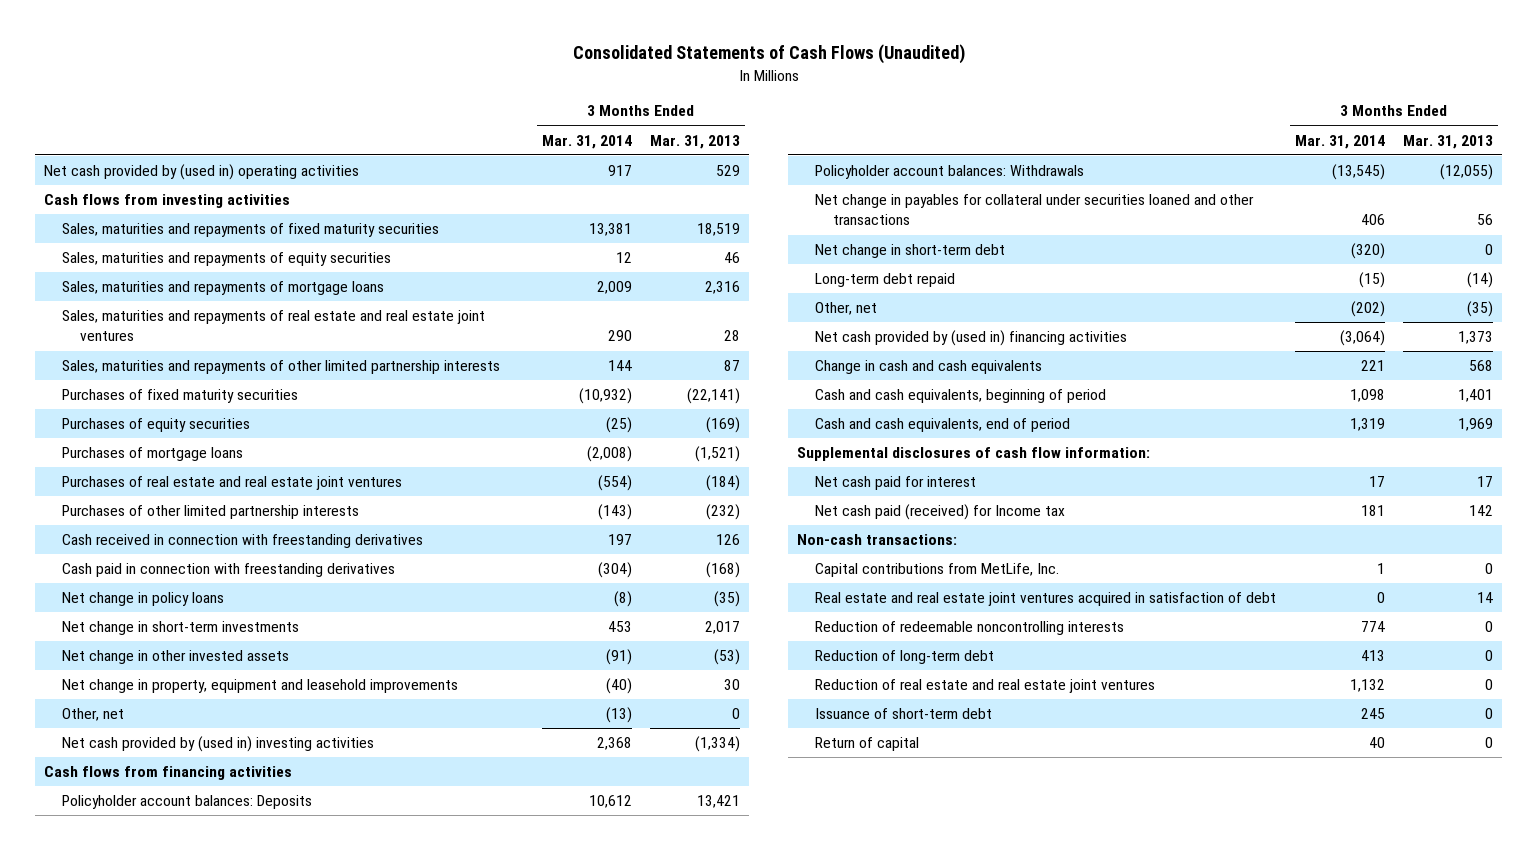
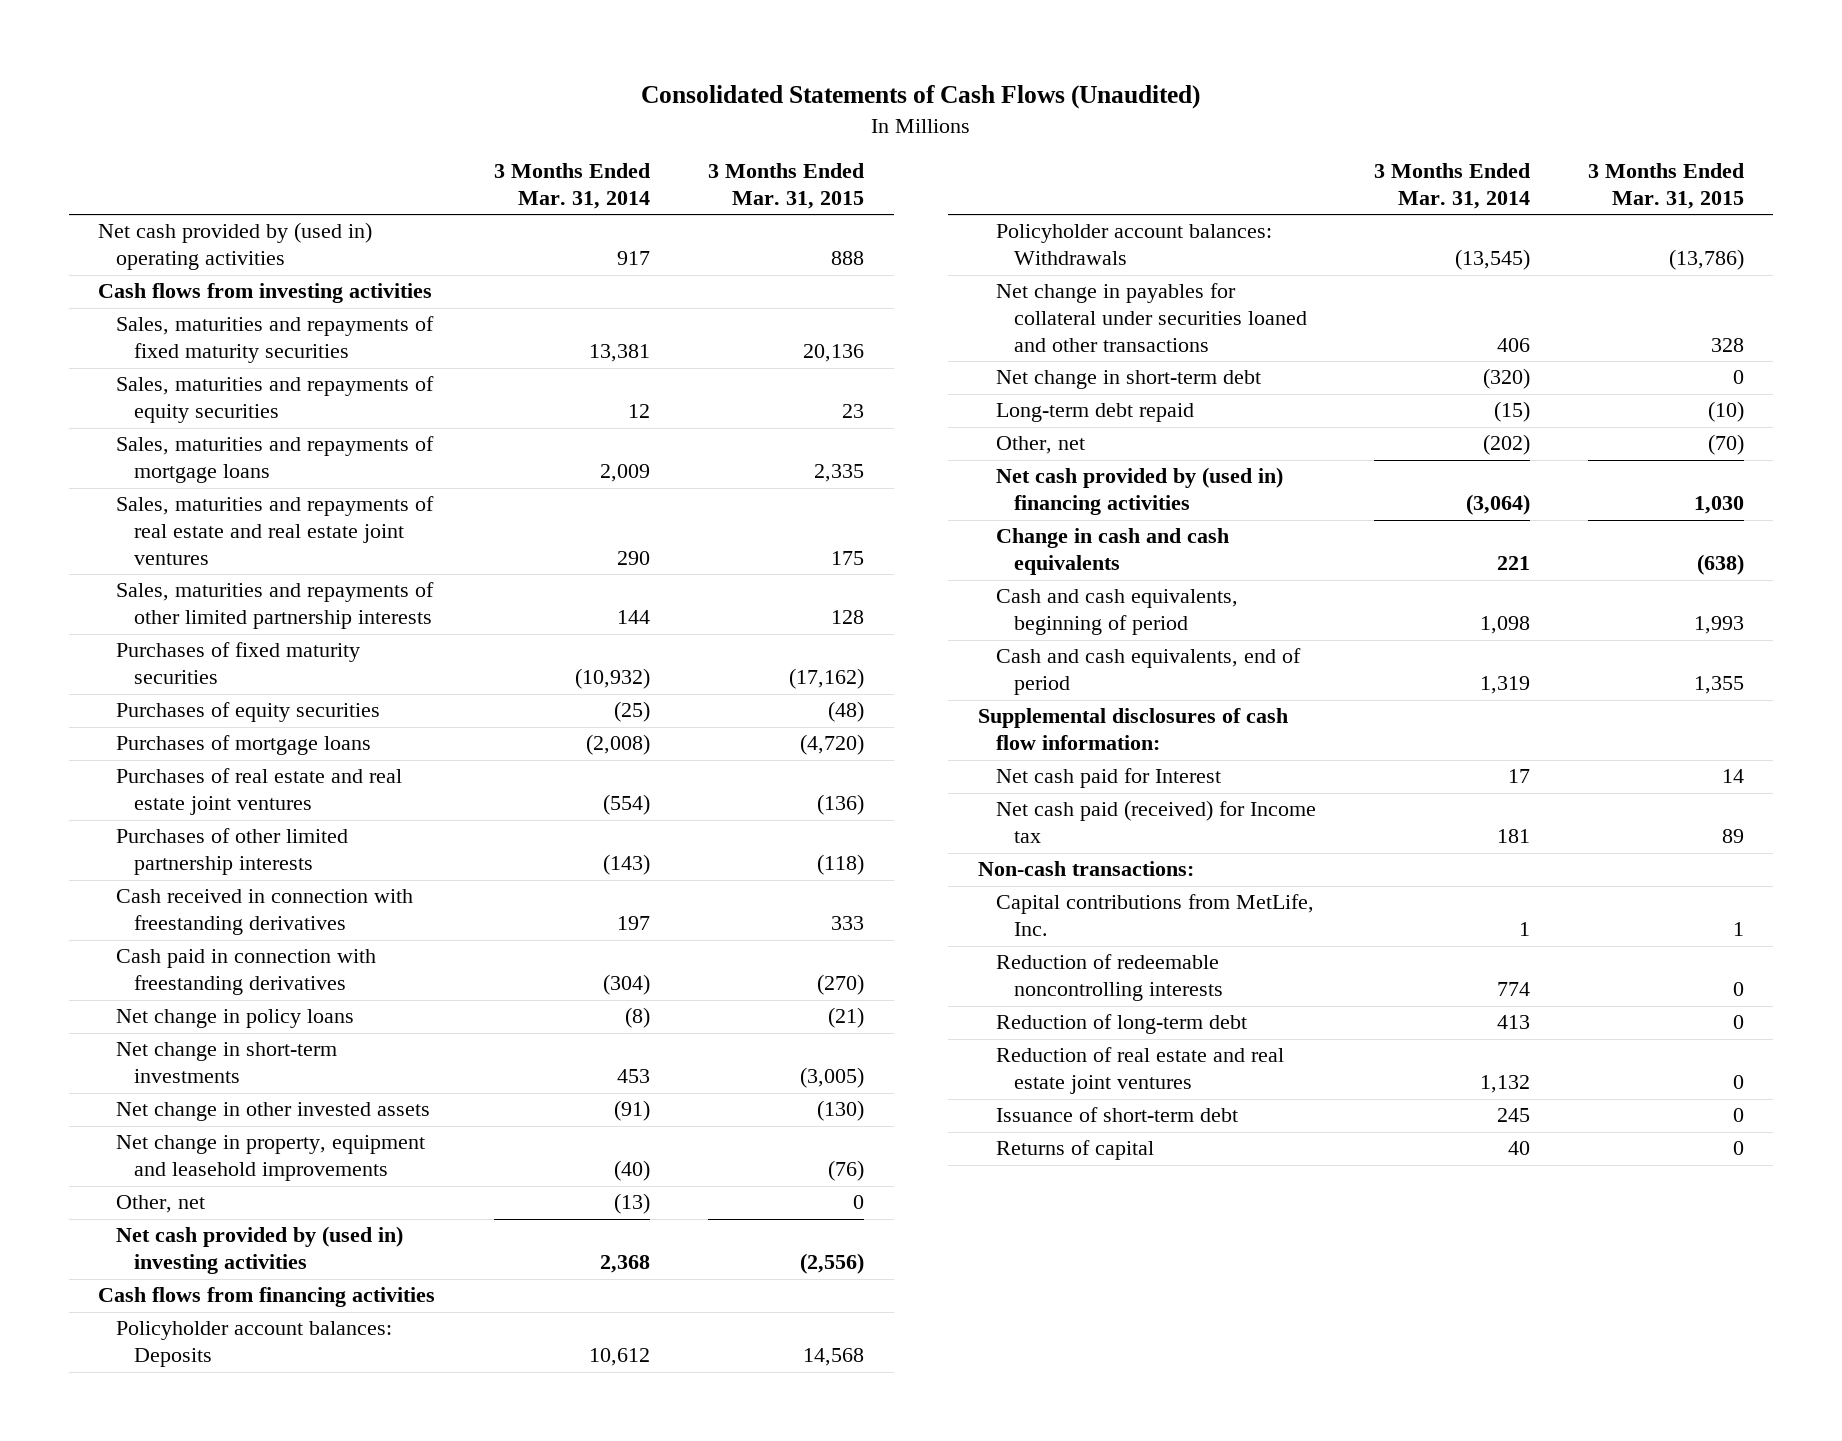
- | 3 Months Ended Mar. 31, 2014 | 3 Months Ended Mar. 31, 2013
+ | 3 Months Ended Mar. 31, 2014 | 3 Months Ended Mar. 31, 2015
- Net cash paid for interest | 17 | 17
+ Net cash paid for Interest | 17 | 14
- Real estate and real estate joint ventures acquired in satisfaction of debt | 0 | 14
- Return of capital | 40 | 0
+ Returns of capital | 40 | 0

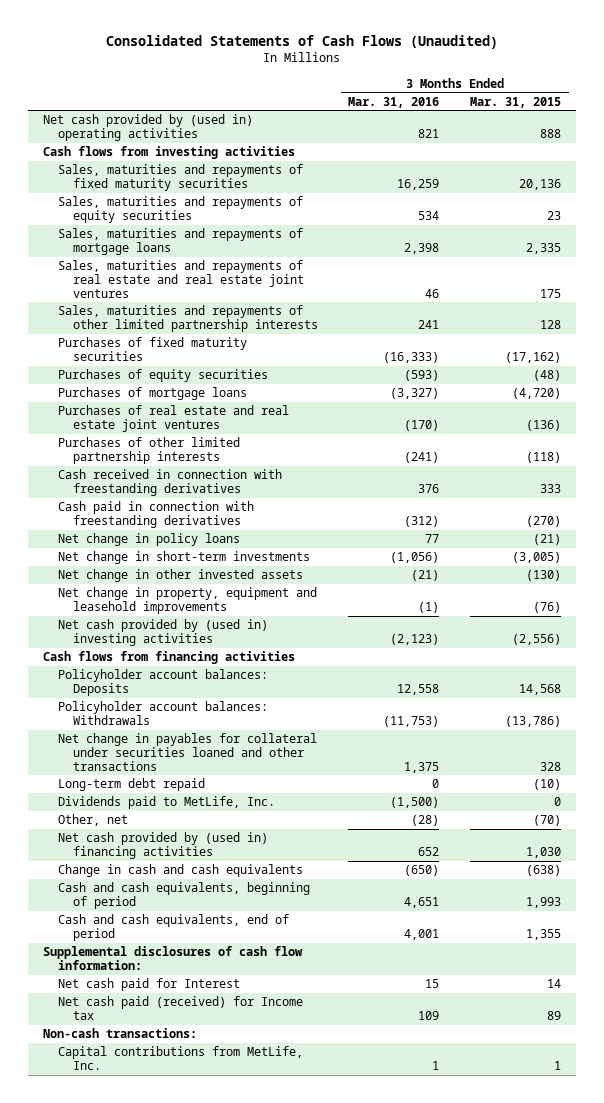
- | 3 Months Ended Mar. 31, 2014 | 3 Months Ended Mar. 31, 2015
+ | 3 Months Ended Mar. 31, 2016 | 3 Months Ended Mar. 31, 2015
- Other, net | (13) | 0
- Net change in short-term debt | (320) | 0
+ Dividends paid to MetLife, Inc. | (1,500) | 0
- Reduction of redeemable noncontrolling interests | 774 | 0
- Reduction of long-term debt | 413 | 0
- Reduction of real estate and real estate joint ventures | 1,132 | 0
- Issuance of short-term debt | 245 | 0
- Returns of capital | 40 | 0

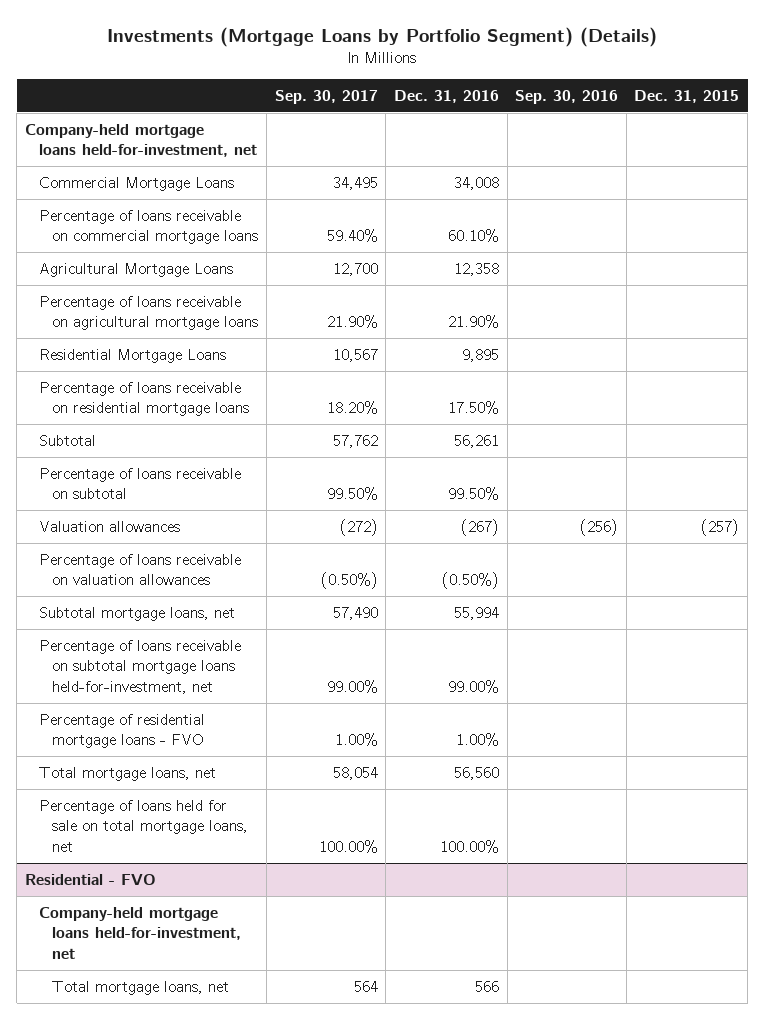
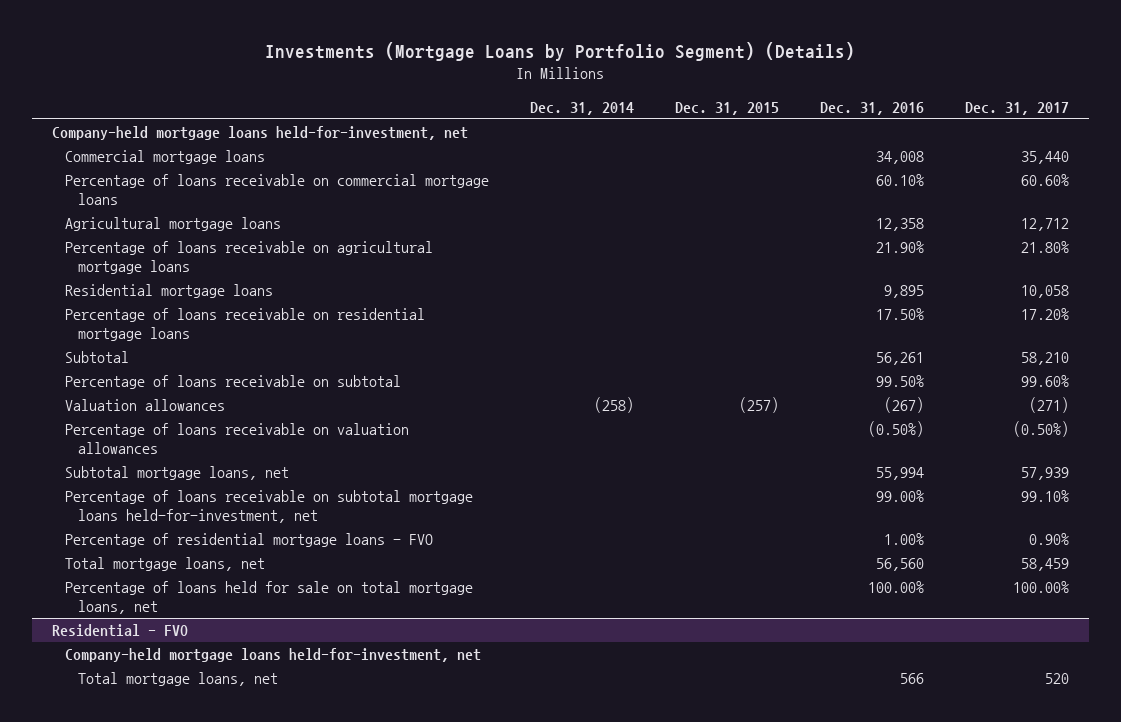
- | Sep. 30, 2017 | Dec. 31, 2016 | Sep. 30, 2016 | Dec. 31, 2015
+ | Dec. 31, 2014 | Dec. 31, 2015 | Dec. 31, 2016 | Dec. 31, 2017
- Commercial Mortgage Loans | 34,495 | 34,008 | |
+ Commercial mortgage loans | | | 34,008 | 35,440
- Agricultural Mortgage Loans | 12,700 | 12,358 | |
+ Agricultural mortgage loans | | | 12,358 | 12,712
- Residential Mortgage Loans | 10,567 | 9,895 | |
+ Residential mortgage loans | | | 9,895 | 10,058

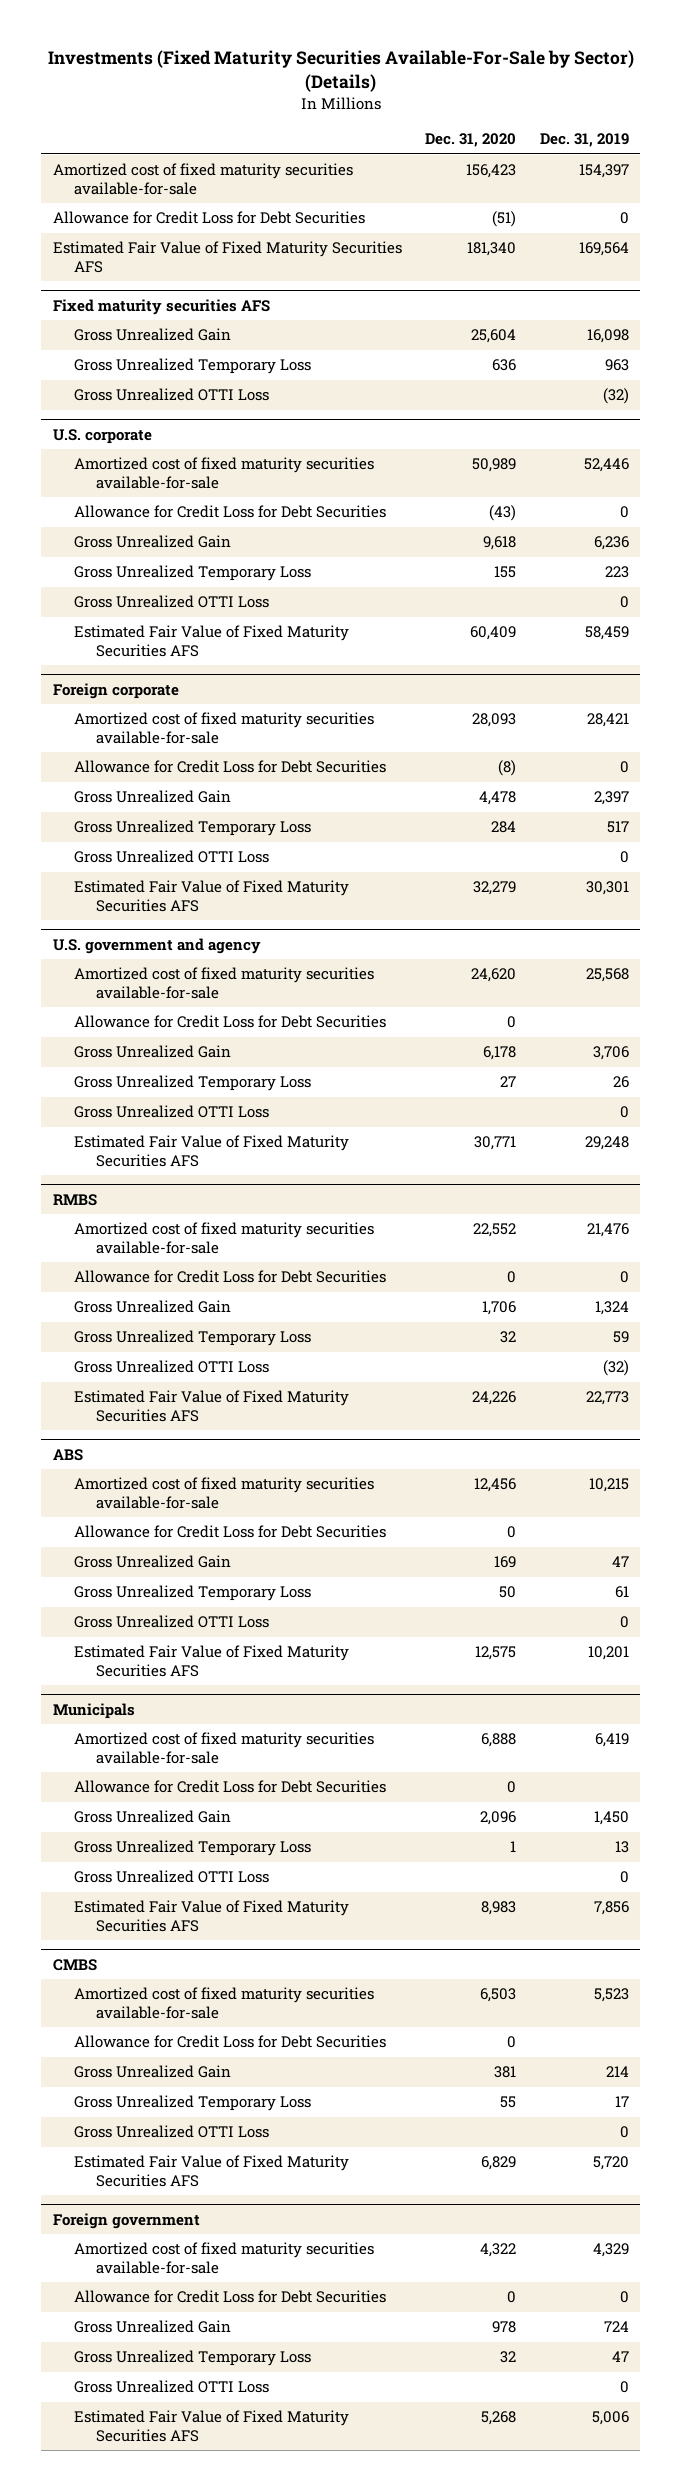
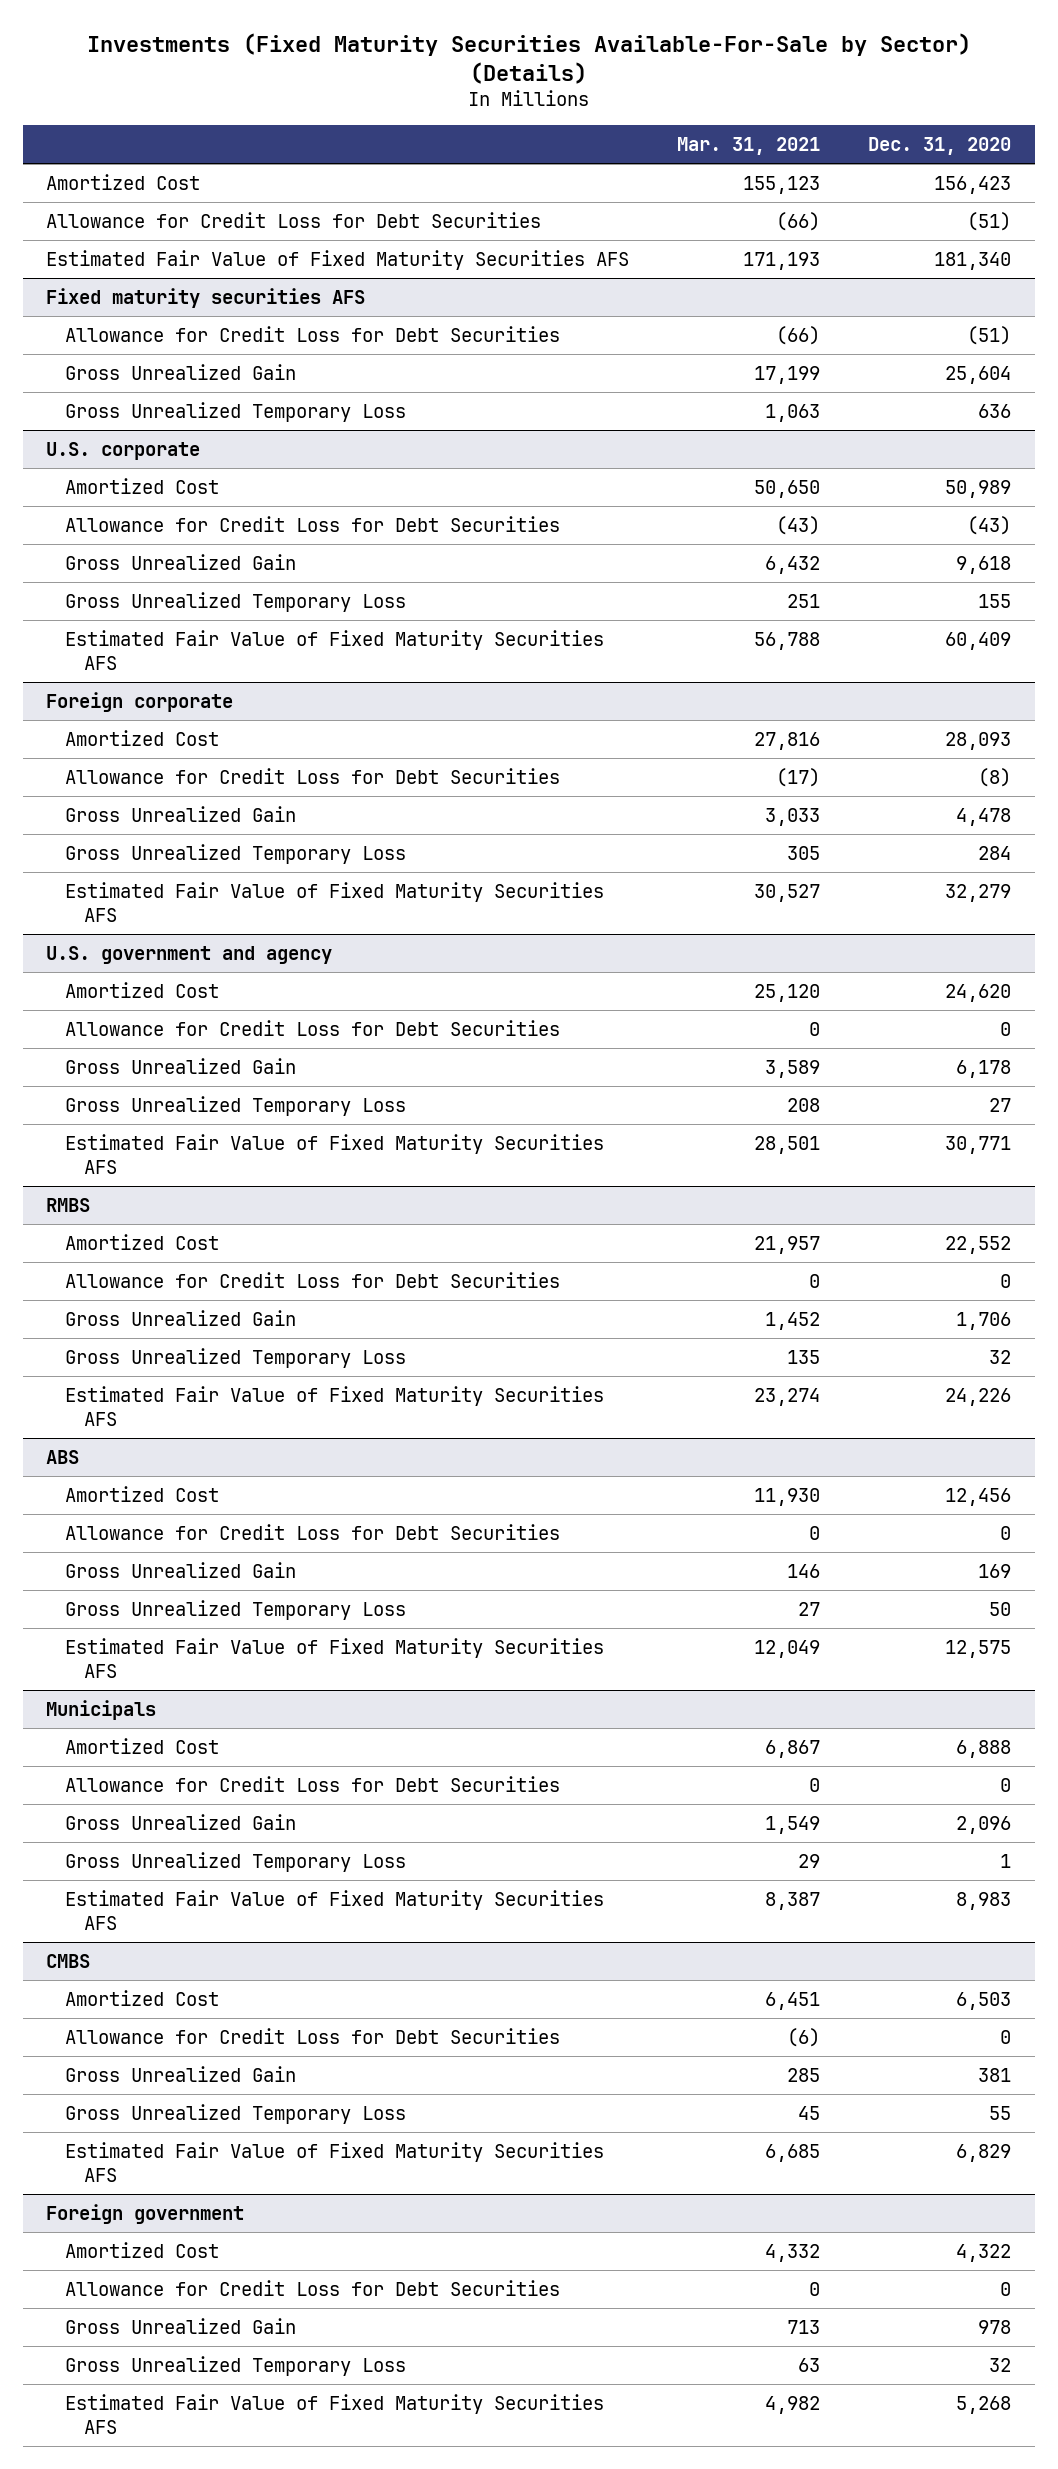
- | Dec. 31, 2020 | Dec. 31, 2019
+ | Mar. 31, 2021 | Dec. 31, 2020
- Amortized cost of fixed maturity securities available-for-sale | 156,423 | 154,397
+ Amortized Cost | 155,123 | 156,423
@ Fixed maturity securities AFS
+ Allowance for Credit Loss for Debt Securities | (66) | (51)
- Gross Unrealized OTTI Loss | | (32)
@ U.S. corporate
- Amortized cost of fixed maturity securities available-for-sale | 50,989 | 52,446
+ Amortized Cost | 50,650 | 50,989
- Gross Unrealized OTTI Loss | | 0
@ Foreign corporate
- Amortized cost of fixed maturity securities available-for-sale | 28,093 | 28,421
+ Amortized Cost | 27,816 | 28,093
- Gross Unrealized OTTI Loss | | 0
@ U.S. government and agency
- Amortized cost of fixed maturity securities available-for-sale | 24,620 | 25,568
+ Amortized Cost | 25,120 | 24,620
- Gross Unrealized OTTI Loss | | 0
@ RMBS
- Amortized cost of fixed maturity securities available-for-sale | 22,552 | 21,476
+ Amortized Cost | 21,957 | 22,552
- Gross Unrealized OTTI Loss | | (32)
@ ABS
- Amortized cost of fixed maturity securities available-for-sale | 12,456 | 10,215
+ Amortized Cost | 11,930 | 12,456
- Gross Unrealized OTTI Loss | | 0
@ Municipals
- Amortized cost of fixed maturity securities available-for-sale | 6,888 | 6,419
+ Amortized Cost | 6,867 | 6,888
- Gross Unrealized OTTI Loss | | 0
@ CMBS
- Amortized cost of fixed maturity securities available-for-sale | 6,503 | 5,523
+ Amortized Cost | 6,451 | 6,503
- Gross Unrealized OTTI Loss | | 0
@ Foreign government
- Amortized cost of fixed maturity securities available-for-sale | 4,322 | 4,329
+ Amortized Cost | 4,332 | 4,322
- Gross Unrealized OTTI Loss | | 0

